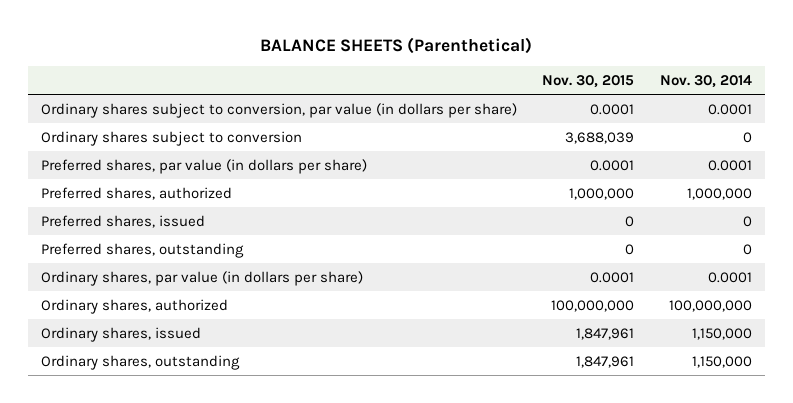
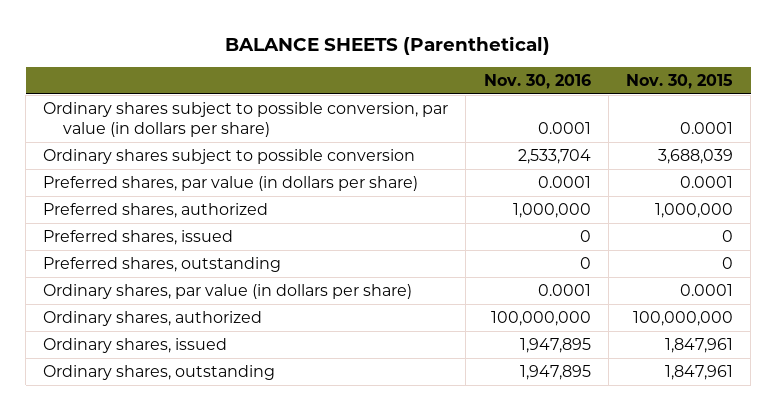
- | Nov. 30, 2015 | Nov. 30, 2014
+ | Nov. 30, 2016 | Nov. 30, 2015
- Ordinary shares subject to conversion, par value (in dollars per share) | 0.0001 | 0.0001
- Ordinary shares subject to conversion | 3,688,039 | 0
+ Ordinary shares subject to possible conversion, par value (in dollars per share) | 0.0001 | 0.0001
+ Ordinary shares subject to possible conversion | 2,533,704 | 3,688,039

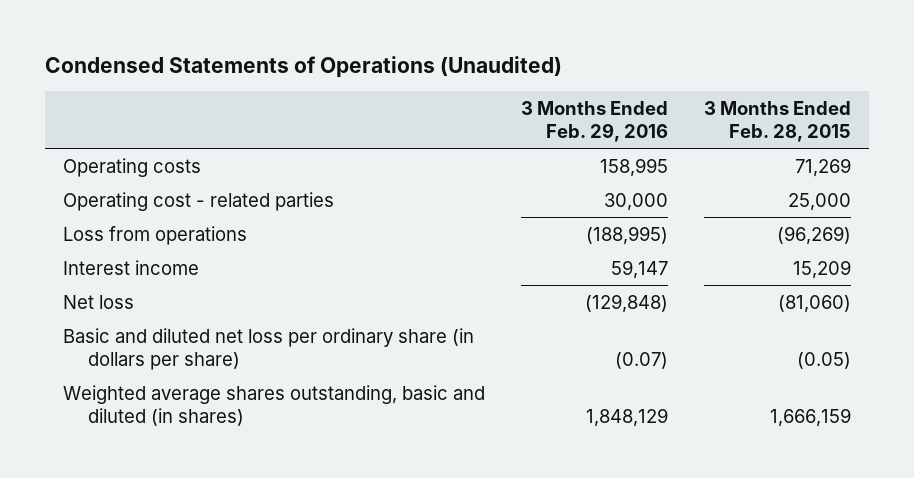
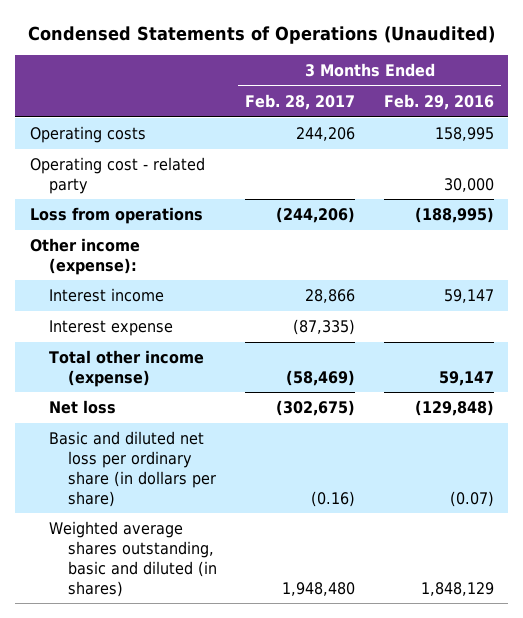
- | 3 Months Ended Feb. 29, 2016 | 3 Months Ended Feb. 28, 2015
+ | 3 Months Ended Feb. 28, 2017 | 3 Months Ended Feb. 29, 2016
- Operating cost - related parties | 30,000 | 25,000
+ Operating cost - related party | | 30,000
+ Other income (expense):
+ Interest expense | (87,335) |
+ Total other income (expense) | (58,469) | 59,147

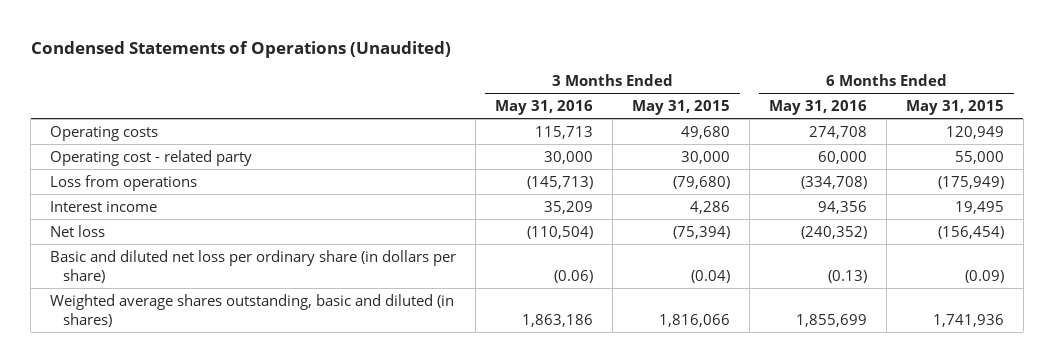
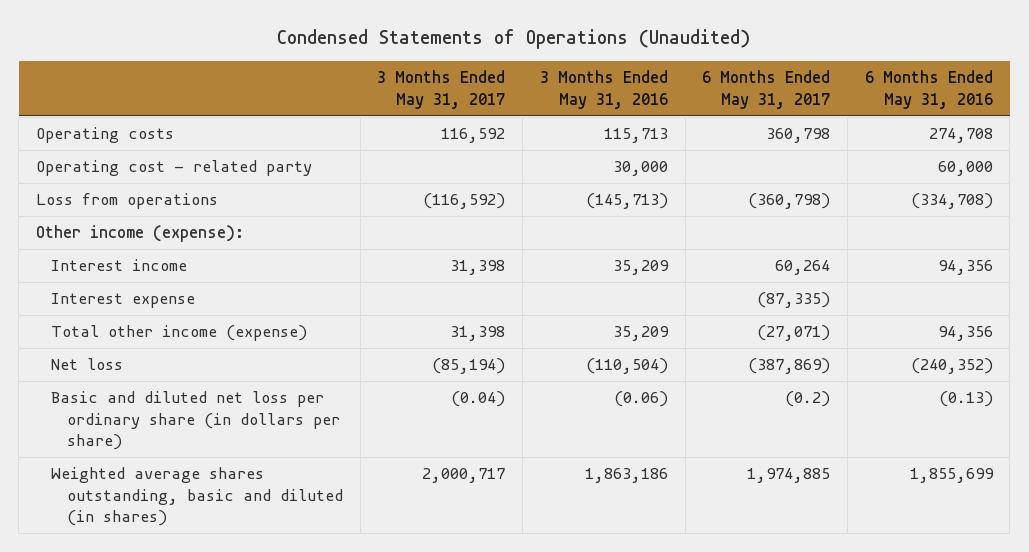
- | 3 Months Ended May 31, 2016 | 3 Months Ended May 31, 2015 | 6 Months Ended May 31, 2016 | 6 Months Ended May 31, 2015
+ | 3 Months Ended May 31, 2017 | 3 Months Ended May 31, 2016 | 6 Months Ended May 31, 2017 | 6 Months Ended May 31, 2016
+ Other income (expense):
+ Interest expense | | | (87,335) |
+ Total other income (expense) | 31,398 | 35,209 | (27,071) | 94,356

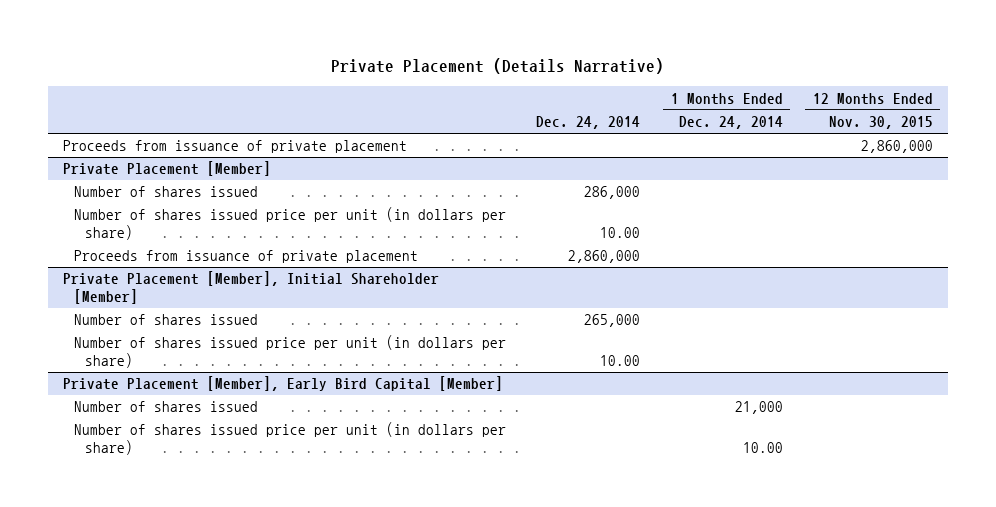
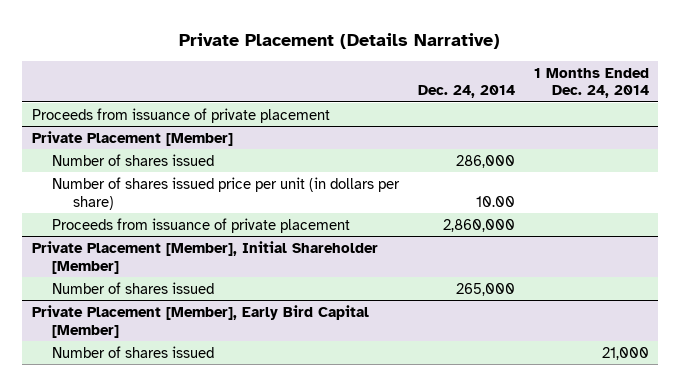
- | Dec. 24, 2014 | 1 Months Ended Dec. 24, 2014 | 12 Months Ended Nov. 30, 2015
+ | Dec. 24, 2014 | 1 Months Ended Dec. 24, 2014
@ Private Placement [Member], Initial Shareholder [Member]
- Number of shares issued price per unit (in dollars per share) | 10.00 | |
@ Private Placement [Member], Early Bird Capital [Member]
- Number of shares issued price per unit (in dollars per share) | | 10.00 |

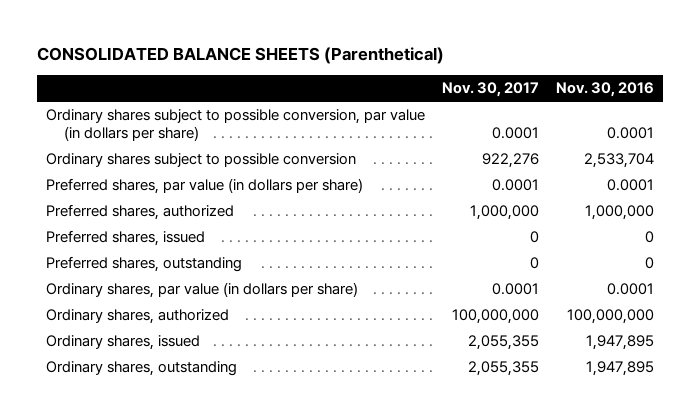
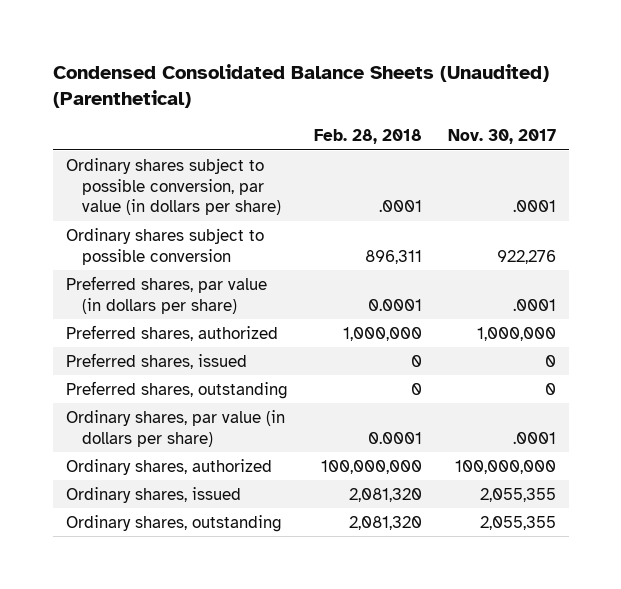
- CONSOLIDATED BALANCE SHEETS (Parenthetical)
+ Condensed Consolidated Balance Sheets (Unaudited) (Parenthetical)
- | Nov. 30, 2017 | Nov. 30, 2016
+ | Feb. 28, 2018 | Nov. 30, 2017
- Ordinary shares subject to possible conversion, par value (in dollars per share) | 0.0001 | 0.0001
+ Ordinary shares subject to possible conversion, par value (in dollars per share) | .0001 | .0001
- Preferred shares, par value (in dollars per share) | 0.0001 | 0.0001
+ Preferred shares, par value (in dollars per share) | 0.0001 | .0001
- Ordinary shares, par value (in dollars per share) | 0.0001 | 0.0001
+ Ordinary shares, par value (in dollars per share) | 0.0001 | .0001

